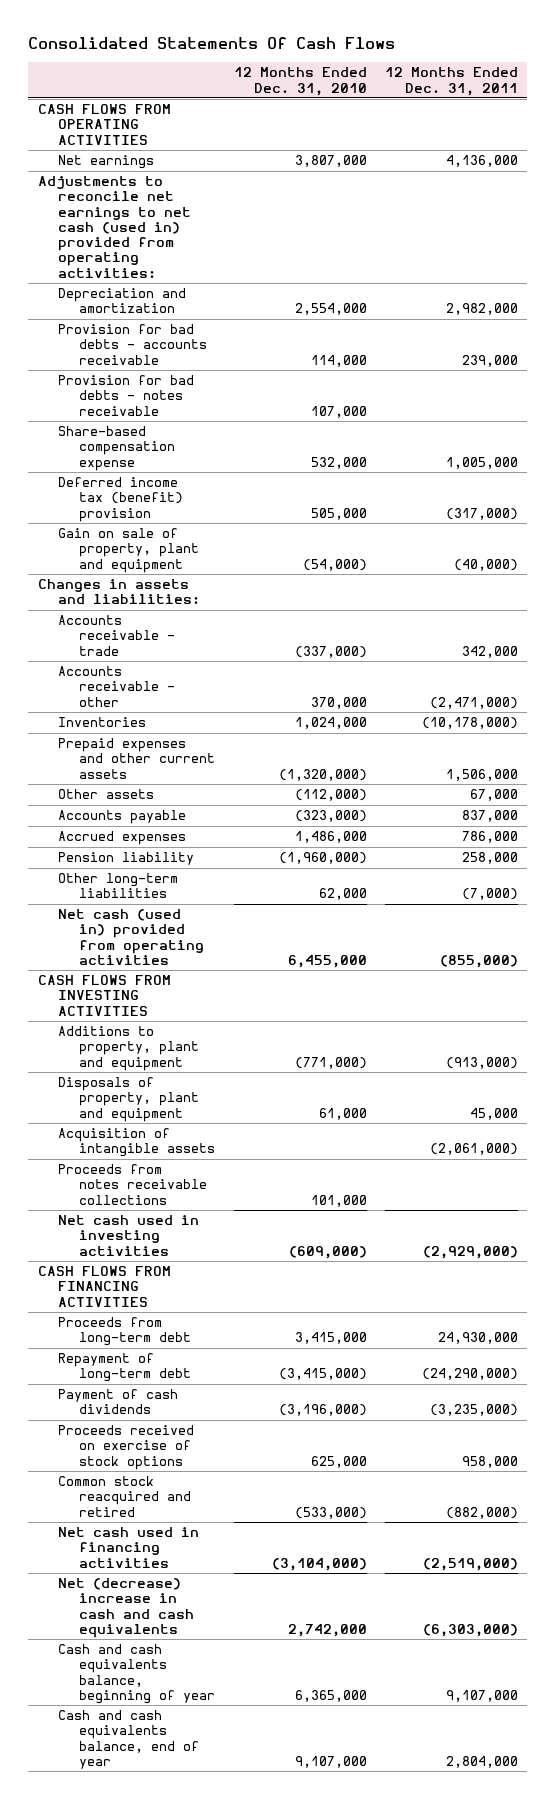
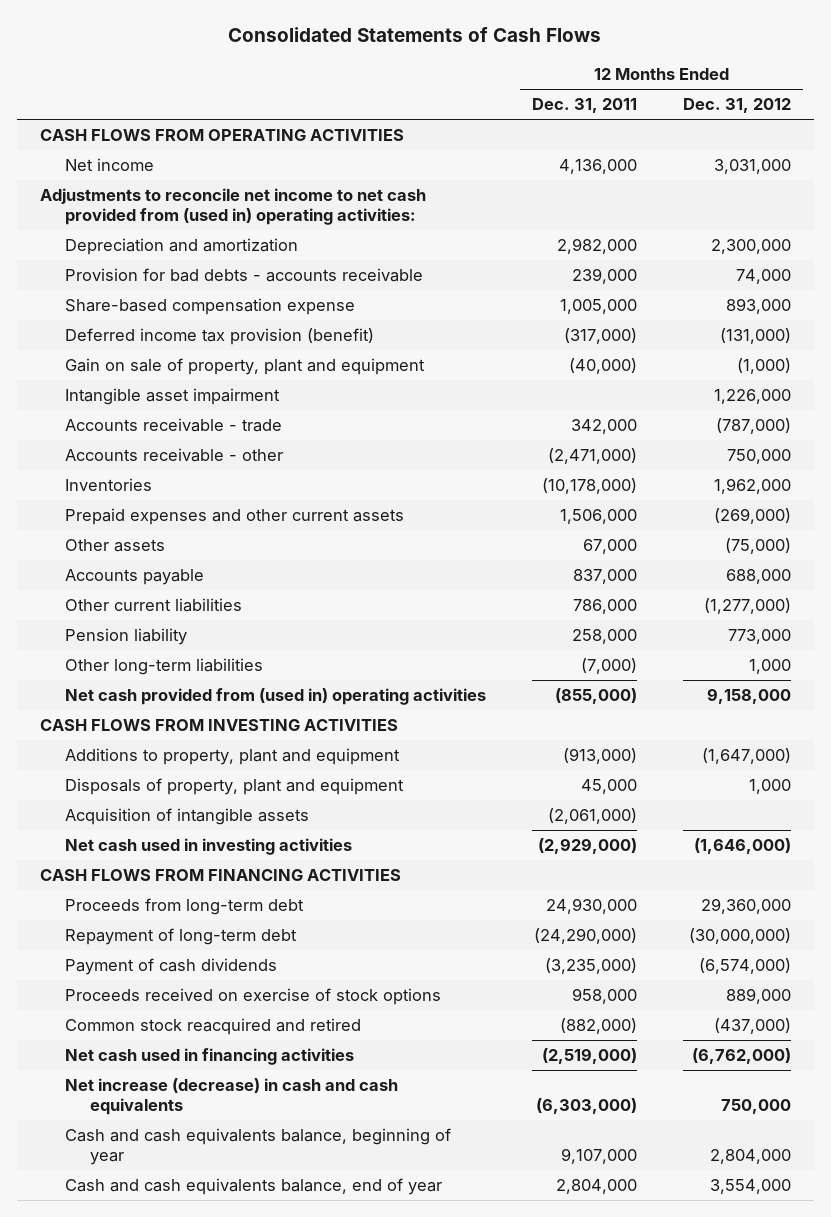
- Consolidated Statements Of Cash Flows
+ Consolidated Statements of Cash Flows
- | 12 Months Ended Dec. 31, 2010 | 12 Months Ended Dec. 31, 2011
+ | 12 Months Ended Dec. 31, 2011 | 12 Months Ended Dec. 31, 2012
- Net earnings | 3,807,000 | 4,136,000
- Adjustments to reconcile net earnings to net cash (used in) provided from operating activities:
+ Net income | 4,136,000 | 3,031,000
+ Adjustments to reconcile net income to net cash provided from (used in) operating activities:
- Provision for bad debts - notes receivable | 107,000 |
- Deferred income tax (benefit) provision | 505,000 | (317,000)
+ Deferred income tax provision (benefit) | (317,000) | (131,000)
- Changes in assets and liabilities:
+ Intangible asset impairment | | 1,226,000
- Accrued expenses | 1,486,000 | 786,000
+ Other current liabilities | 786,000 | (1,277,000)
- Net cash (used in) provided from operating activities | 6,455,000 | (855,000)
+ Net cash provided from (used in) operating activities | (855,000) | 9,158,000
- Proceeds from notes receivable collections | 101,000 |
- Net (decrease) increase in cash and cash equivalents | 2,742,000 | (6,303,000)
+ Net increase (decrease) in cash and cash equivalents | (6,303,000) | 750,000

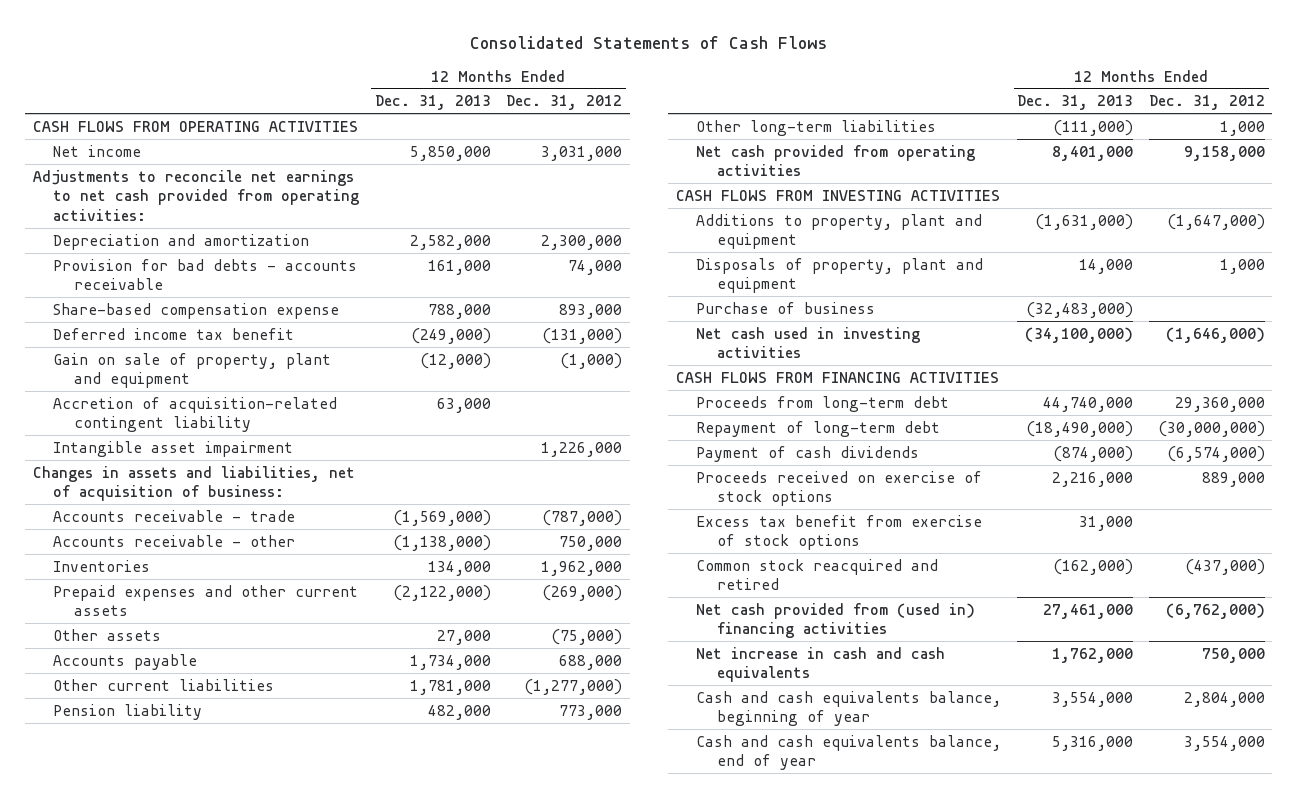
- | 12 Months Ended Dec. 31, 2011 | 12 Months Ended Dec. 31, 2012
+ | 12 Months Ended Dec. 31, 2013 | 12 Months Ended Dec. 31, 2012
- Adjustments to reconcile net income to net cash provided from (used in) operating activities:
+ Adjustments to reconcile net earnings to net cash provided from operating activities:
- Deferred income tax provision (benefit) | (317,000) | (131,000)
+ Deferred income tax benefit | (249,000) | (131,000)
+ Accretion of acquisition-related contingent liability | 63,000 |
+ Changes in assets and liabilities, net of acquisition of business:
- Net cash provided from (used in) operating activities | (855,000) | 9,158,000
+ Net cash provided from operating activities | 8,401,000 | 9,158,000
- Acquisition of intangible assets | (2,061,000) |
+ Purchase of business | (32,483,000) |
+ Excess tax benefit from exercise of stock options | 31,000 |
- Net cash used in financing activities | (2,519,000) | (6,762,000)
- Net increase (decrease) in cash and cash equivalents | (6,303,000) | 750,000
+ Net cash provided from (used in) financing activities | 27,461,000 | (6,762,000)
+ Net increase in cash and cash equivalents | 1,762,000 | 750,000

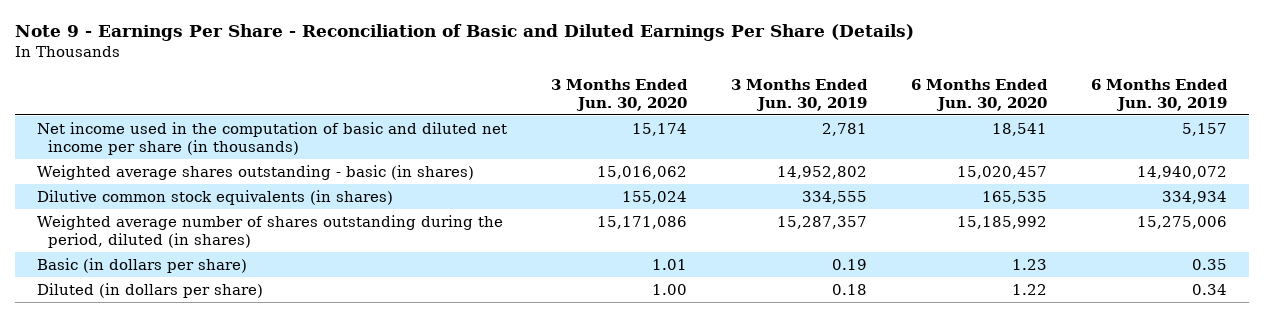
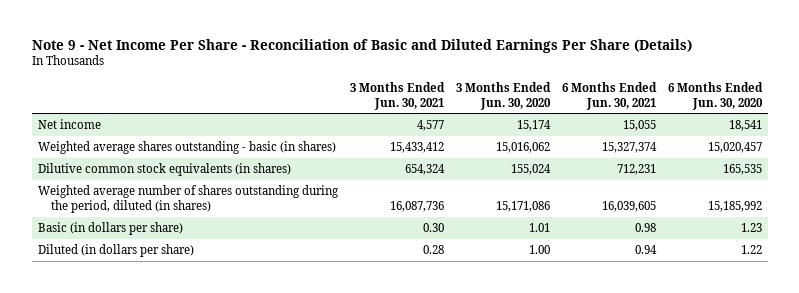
- Note 9 - Earnings Per Share - Reconciliation of Basic and Diluted Earnings Per Share (Details)
+ Note 9 - Net Income Per Share - Reconciliation of Basic and Diluted Earnings Per Share (Details)
- | 3 Months Ended Jun. 30, 2020 | 3 Months Ended Jun. 30, 2019 | 6 Months Ended Jun. 30, 2020 | 6 Months Ended Jun. 30, 2019
+ | 3 Months Ended Jun. 30, 2021 | 3 Months Ended Jun. 30, 2020 | 6 Months Ended Jun. 30, 2021 | 6 Months Ended Jun. 30, 2020
- Net income used in the computation of basic and diluted net income per share (in thousands) | 15,174 | 2,781 | 18,541 | 5,157
+ Net income | 4,577 | 15,174 | 15,055 | 18,541

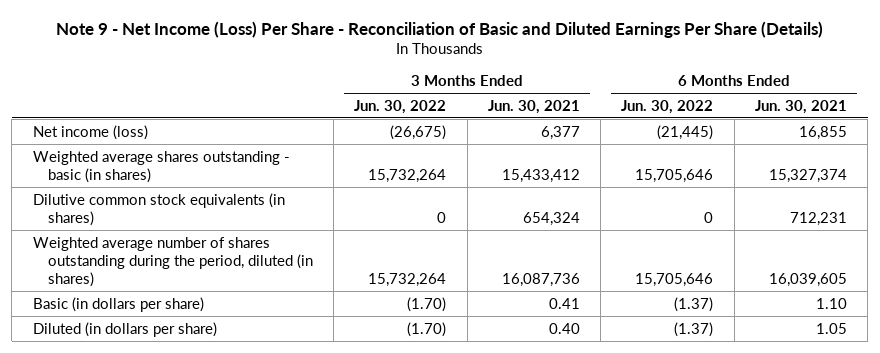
- Note 9 - Net Income Per Share - Reconciliation of Basic and Diluted Earnings Per Share (Details)
+ Note 9 - Net Income (Loss) Per Share - Reconciliation of Basic and Diluted Earnings Per Share (Details)
- | 3 Months Ended Jun. 30, 2021 | 3 Months Ended Jun. 30, 2020 | 6 Months Ended Jun. 30, 2021 | 6 Months Ended Jun. 30, 2020
+ | 3 Months Ended Jun. 30, 2022 | 3 Months Ended Jun. 30, 2021 | 6 Months Ended Jun. 30, 2022 | 6 Months Ended Jun. 30, 2021
- Net income | 4,577 | 15,174 | 15,055 | 18,541
+ Net income (loss) | (26,675) | 6,377 | (21,445) | 16,855
- Basic (in dollars per share) | 0.30 | 1.01 | 0.98 | 1.23
- Diluted (in dollars per share) | 0.28 | 1.00 | 0.94 | 1.22
+ Basic (in dollars per share) | (1.70) | 0.41 | (1.37) | 1.10
+ Diluted (in dollars per share) | (1.70) | 0.40 | (1.37) | 1.05

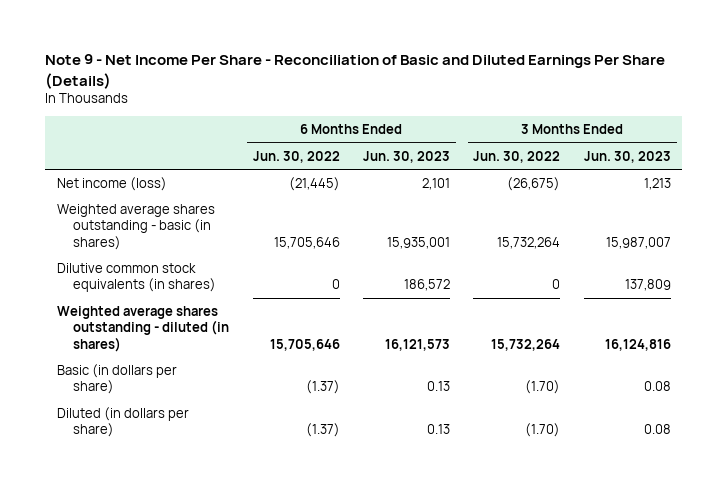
- Note 9 - Net Income (Loss) Per Share - Reconciliation of Basic and Diluted Earnings Per Share (Details)
+ Note 9 - Net Income Per Share - Reconciliation of Basic and Diluted Earnings Per Share (Details)
- | 3 Months Ended Jun. 30, 2022 | 3 Months Ended Jun. 30, 2021 | 6 Months Ended Jun. 30, 2022 | 6 Months Ended Jun. 30, 2021
+ | 6 Months Ended Jun. 30, 2022 | 6 Months Ended Jun. 30, 2023 | 3 Months Ended Jun. 30, 2022 | 3 Months Ended Jun. 30, 2023
- Weighted average number of shares outstanding during the period, diluted (in shares) | 15,732,264 | 16,087,736 | 15,705,646 | 16,039,605
+ Weighted average shares outstanding - diluted (in shares) | 15,705,646 | 16,121,573 | 15,732,264 | 16,124,816

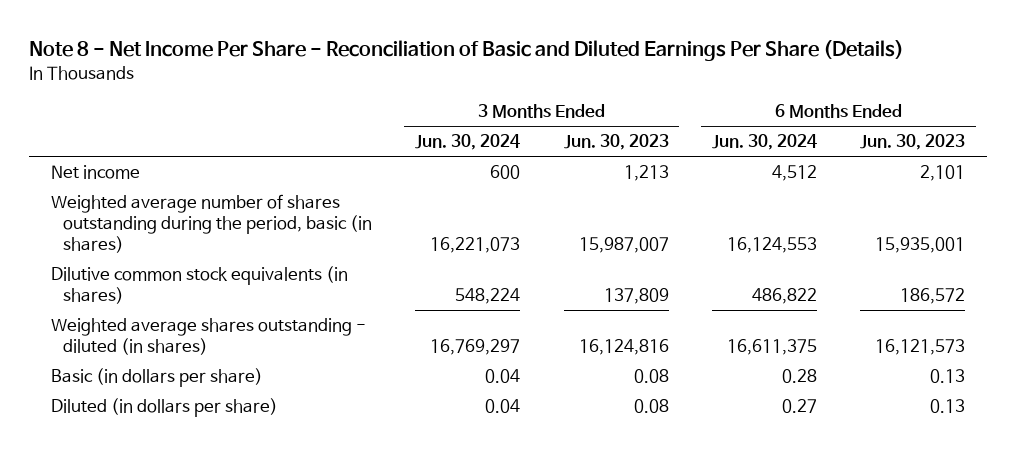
- Note 9 - Net Income Per Share - Reconciliation of Basic and Diluted Earnings Per Share (Details)
+ Note 8 - Net Income Per Share - Reconciliation of Basic and Diluted Earnings Per Share (Details)
- | 6 Months Ended Jun. 30, 2022 | 6 Months Ended Jun. 30, 2023 | 3 Months Ended Jun. 30, 2022 | 3 Months Ended Jun. 30, 2023
+ | 3 Months Ended Jun. 30, 2024 | 3 Months Ended Jun. 30, 2023 | 6 Months Ended Jun. 30, 2024 | 6 Months Ended Jun. 30, 2023
- Net income (loss) | (21,445) | 2,101 | (26,675) | 1,213
- Weighted average shares outstanding - basic (in shares) | 15,705,646 | 15,935,001 | 15,732,264 | 15,987,007
+ Net income | 600 | 1,213 | 4,512 | 2,101
+ Weighted average number of shares outstanding during the period, basic (in shares) | 16,221,073 | 15,987,007 | 16,124,553 | 15,935,001

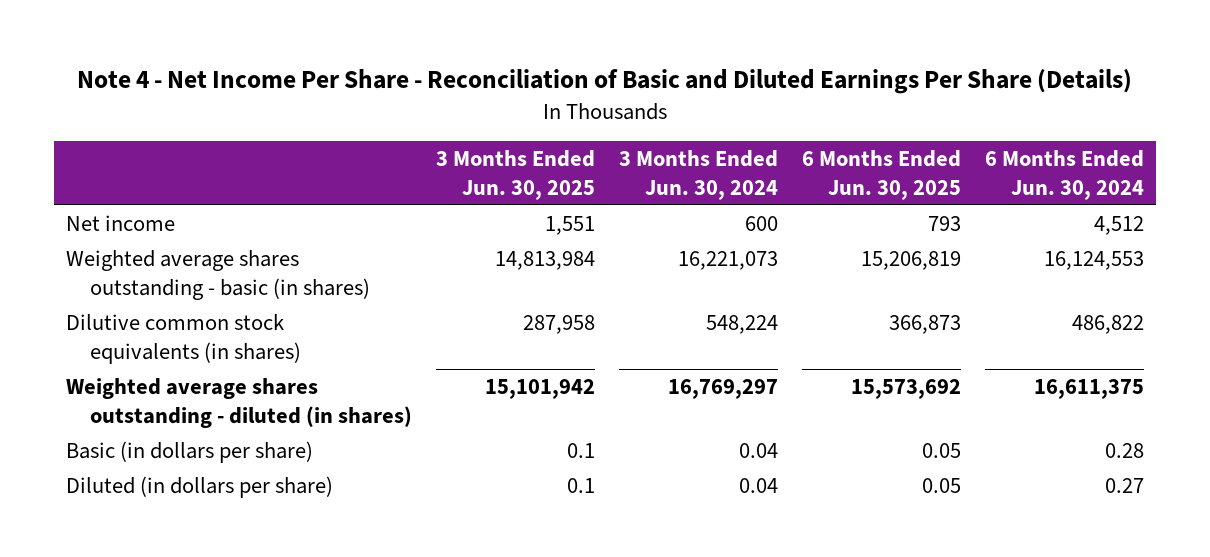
- Note 8 - Net Income Per Share - Reconciliation of Basic and Diluted Earnings Per Share (Details)
+ Note 4 - Net Income Per Share - Reconciliation of Basic and Diluted Earnings Per Share (Details)
- | 3 Months Ended Jun. 30, 2024 | 3 Months Ended Jun. 30, 2023 | 6 Months Ended Jun. 30, 2024 | 6 Months Ended Jun. 30, 2023
+ | 3 Months Ended Jun. 30, 2025 | 3 Months Ended Jun. 30, 2024 | 6 Months Ended Jun. 30, 2025 | 6 Months Ended Jun. 30, 2024
- Weighted average number of shares outstanding during the period, basic (in shares) | 16,221,073 | 15,987,007 | 16,124,553 | 15,935,001
+ Weighted average shares outstanding - basic (in shares) | 14,813,984 | 16,221,073 | 15,206,819 | 16,124,553

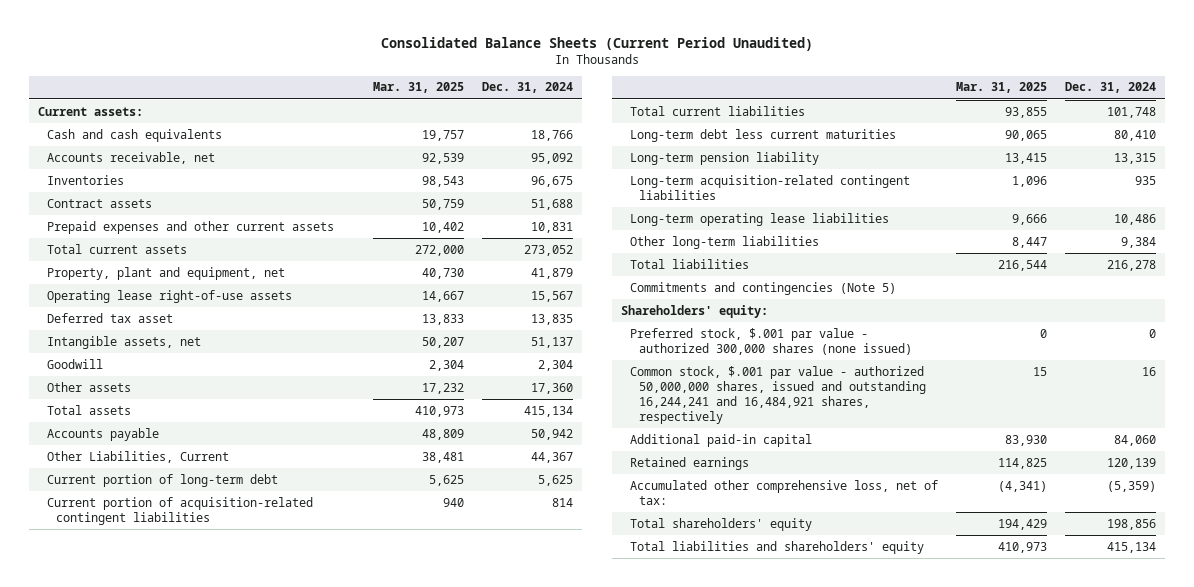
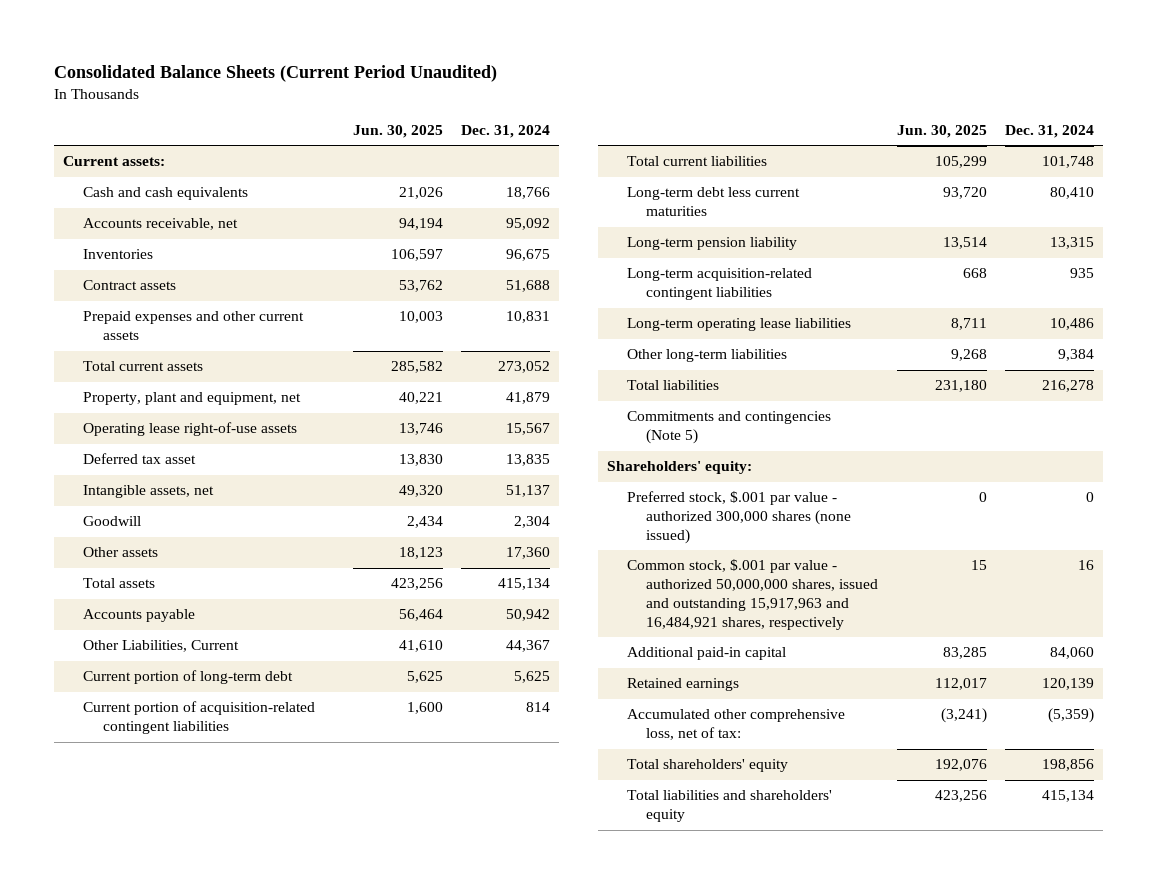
- | Mar. 31, 2025 | Dec. 31, 2024
+ | Jun. 30, 2025 | Dec. 31, 2024
- Common stock, $.001 par value - authorized 50,000,000 shares, issued and outstanding 16,244,241 and 16,484,921 shares, respectively | 15 | 16
+ Common stock, $.001 par value - authorized 50,000,000 shares, issued and outstanding 15,917,963 and 16,484,921 shares, respectively | 15 | 16

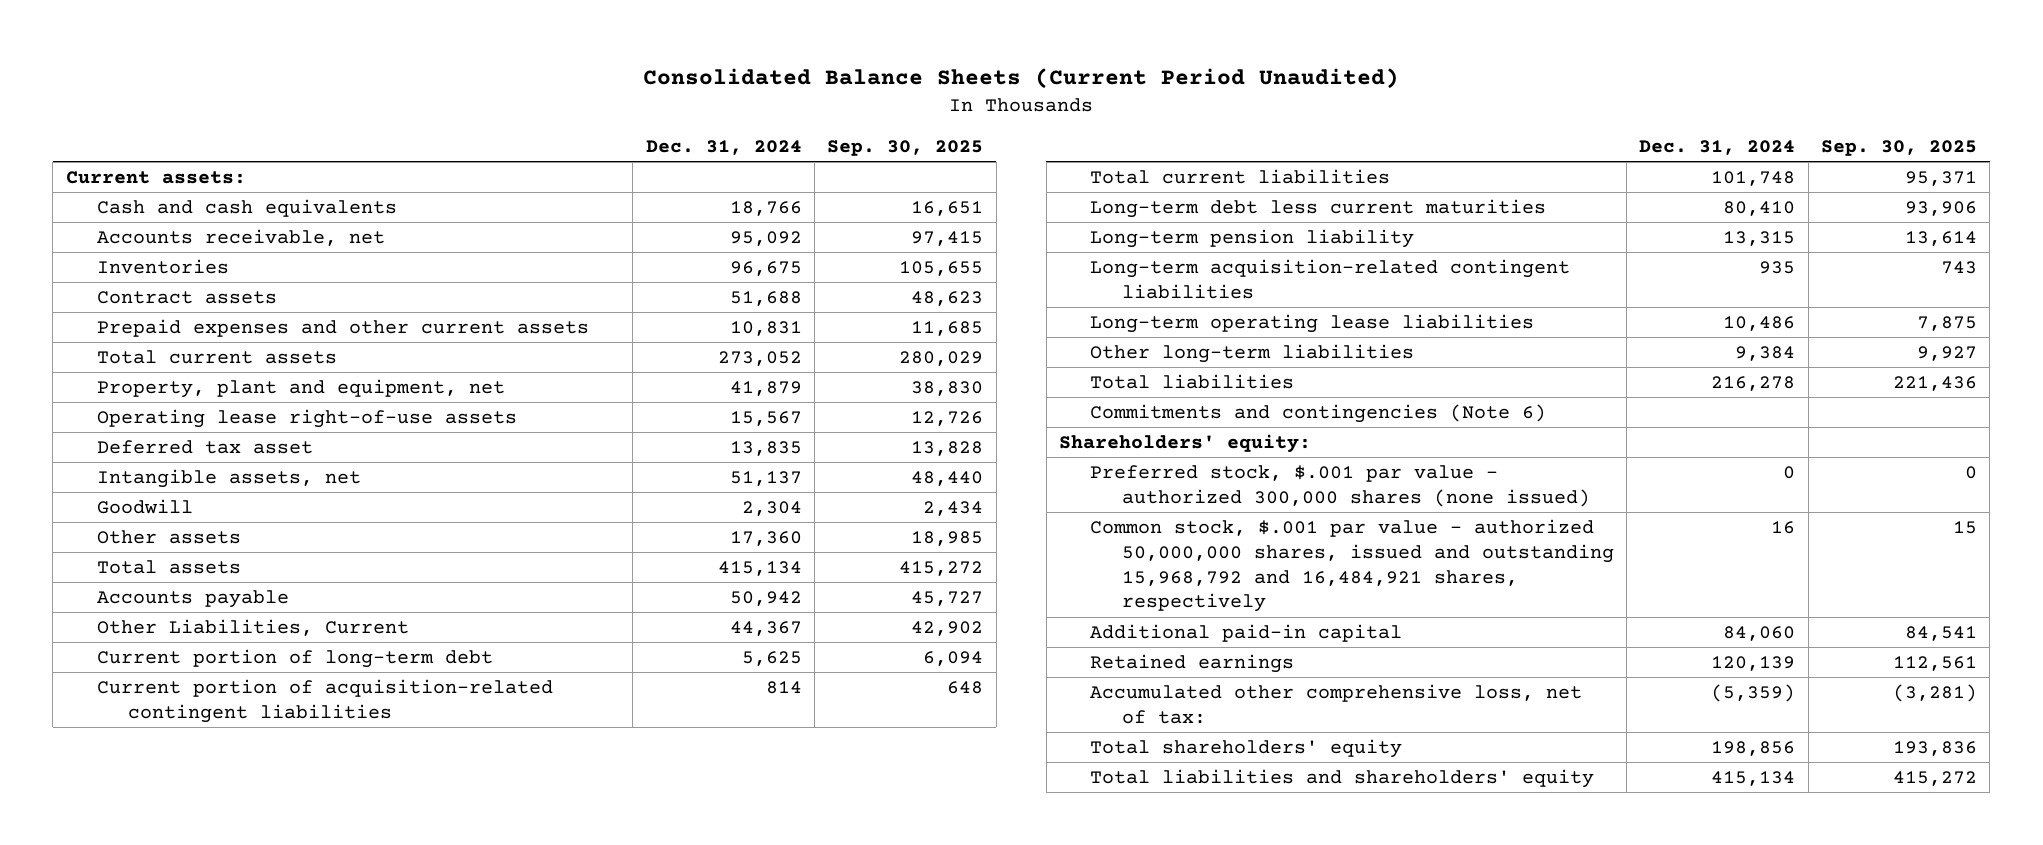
- | Jun. 30, 2025 | Dec. 31, 2024
+ | Dec. 31, 2024 | Sep. 30, 2025
- Commitments and contingencies (Note 5)
+ Commitments and contingencies (Note 6)
- Common stock, $.001 par value - authorized 50,000,000 shares, issued and outstanding 15,917,963 and 16,484,921 shares, respectively | 15 | 16
+ Common stock, $.001 par value - authorized 50,000,000 shares, issued and outstanding 15,968,792 and 16,484,921 shares, respectively | 16 | 15

